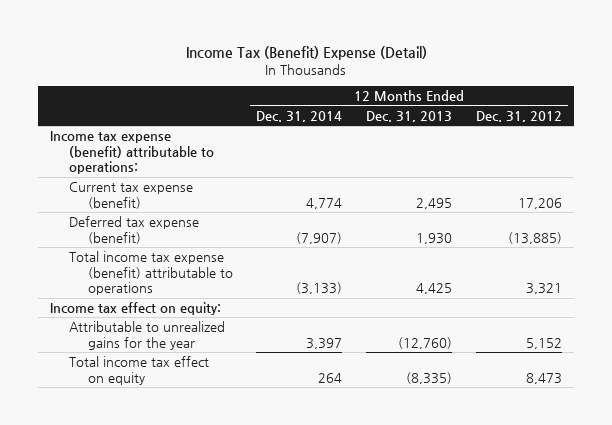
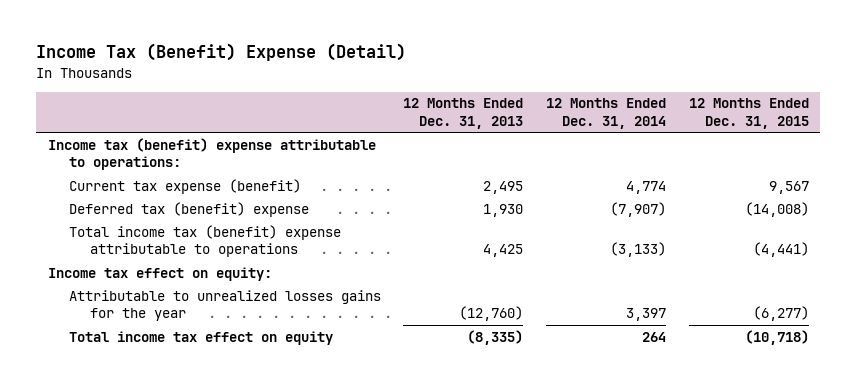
- | 12 Months Ended Dec. 31, 2014 | 12 Months Ended Dec. 31, 2013 | 12 Months Ended Dec. 31, 2012
+ | 12 Months Ended Dec. 31, 2013 | 12 Months Ended Dec. 31, 2014 | 12 Months Ended Dec. 31, 2015
- Income tax expense (benefit) attributable to operations:
+ Income tax (benefit) expense attributable to operations:
- Deferred tax expense (benefit) | (7,907) | 1,930 | (13,885)
- Total income tax expense (benefit) attributable to operations | (3,133) | 4,425 | 3,321
+ Deferred tax (benefit) expense | 1,930 | (7,907) | (14,008)
+ Total income tax (benefit) expense attributable to operations | 4,425 | (3,133) | (4,441)
- Attributable to unrealized gains for the year | 3,397 | (12,760) | 5,152
+ Attributable to unrealized losses gains for the year | (12,760) | 3,397 | (6,277)

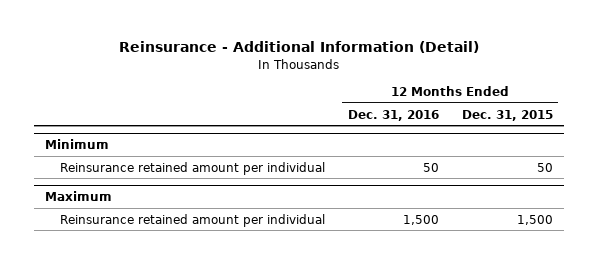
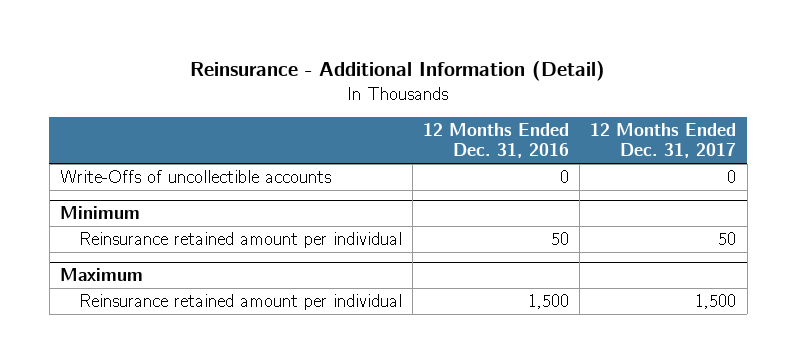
- | 12 Months Ended Dec. 31, 2016 | 12 Months Ended Dec. 31, 2015
+ | 12 Months Ended Dec. 31, 2016 | 12 Months Ended Dec. 31, 2017
+ Write-Offs of uncollectible accounts | 0 | 0

